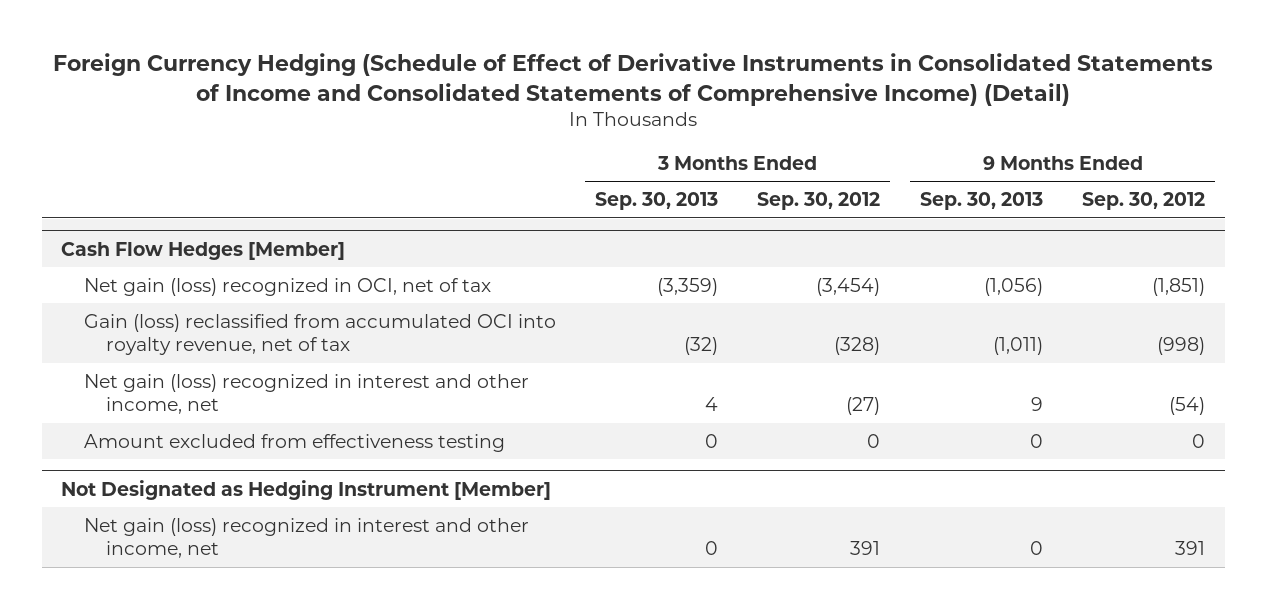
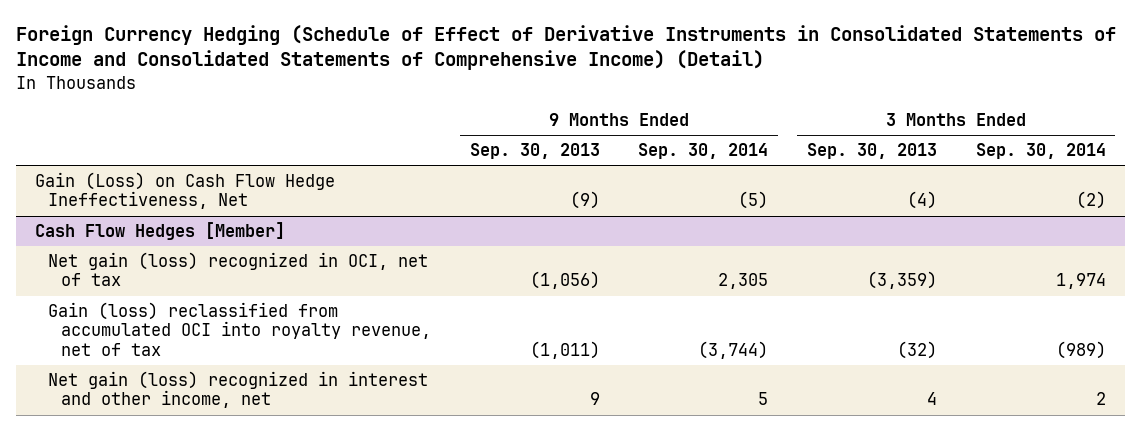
- | 3 Months Ended Sep. 30, 2013 | 3 Months Ended Sep. 30, 2012 | 9 Months Ended Sep. 30, 2013 | 9 Months Ended Sep. 30, 2012
+ | 9 Months Ended Sep. 30, 2013 | 9 Months Ended Sep. 30, 2014 | 3 Months Ended Sep. 30, 2013 | 3 Months Ended Sep. 30, 2014
+ Gain (Loss) on Cash Flow Hedge Ineffectiveness, Net | (9) | (5) | (4) | (2)
@ Cash Flow Hedges [Member]
- Amount excluded from effectiveness testing | 0 | 0 | 0 | 0
- Not Designated as Hedging Instrument [Member]
- Net gain (loss) recognized in interest and other income, net | 0 | 391 | 0 | 391

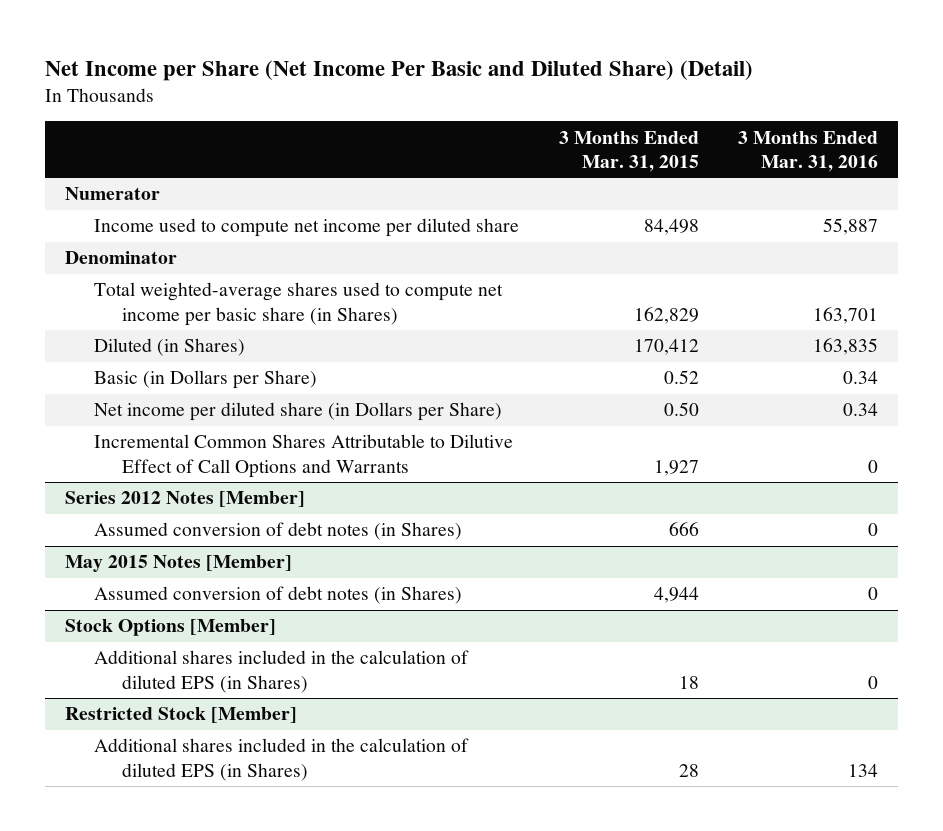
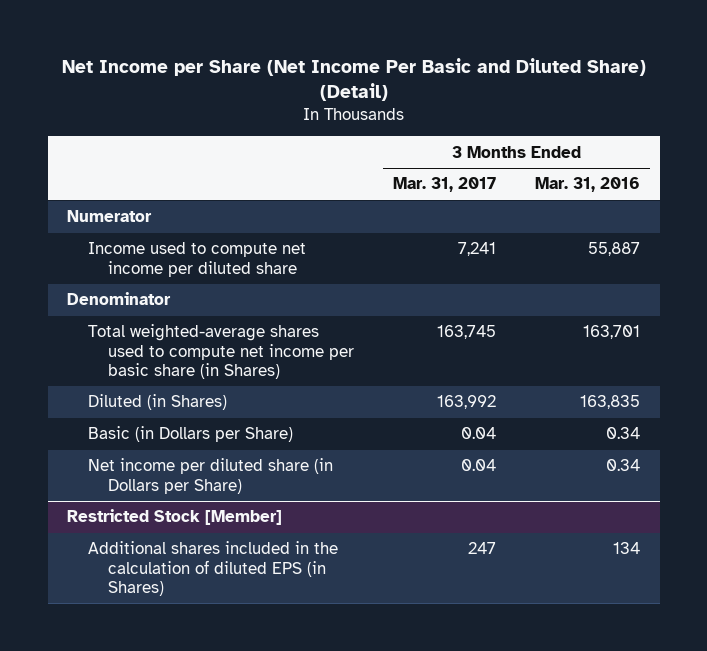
- | 3 Months Ended Mar. 31, 2015 | 3 Months Ended Mar. 31, 2016
+ | 3 Months Ended Mar. 31, 2017 | 3 Months Ended Mar. 31, 2016
- Incremental Common Shares Attributable to Dilutive Effect of Call Options and Warrants | 1,927 | 0
- Series 2012 Notes [Member]
- Assumed conversion of debt notes (in Shares) | 666 | 0
- May 2015 Notes [Member]
- Assumed conversion of debt notes (in Shares) | 4,944 | 0
- Stock Options [Member]
- Additional shares included in the calculation of diluted EPS (in Shares) | 18 | 0

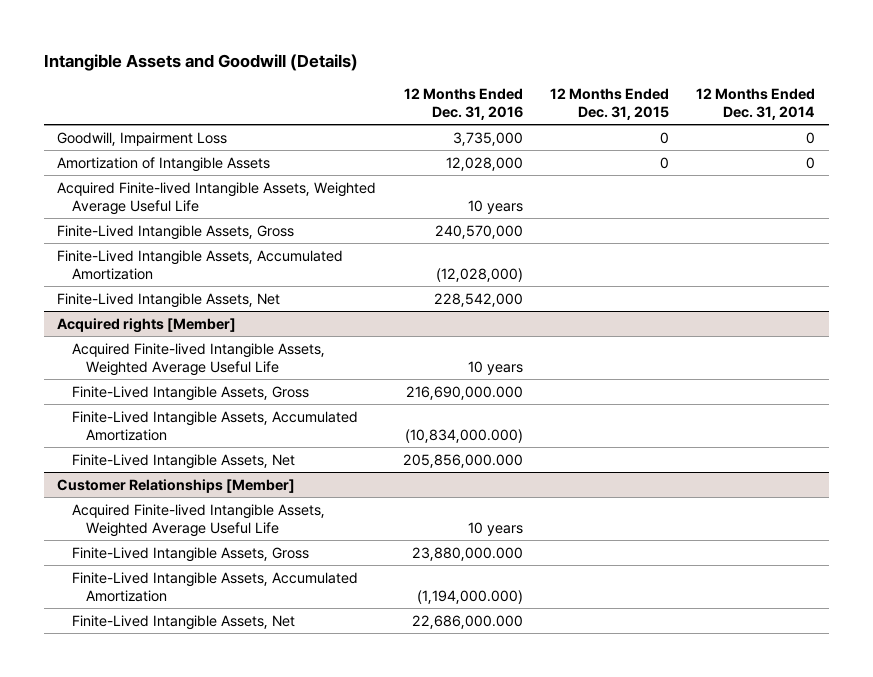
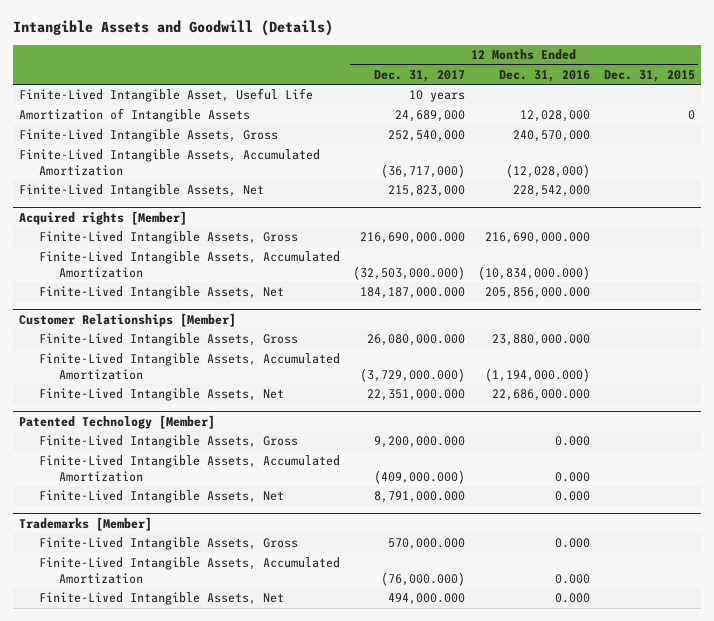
- | 12 Months Ended Dec. 31, 2016 | 12 Months Ended Dec. 31, 2015 | 12 Months Ended Dec. 31, 2014
+ | 12 Months Ended Dec. 31, 2017 | 12 Months Ended Dec. 31, 2016 | 12 Months Ended Dec. 31, 2015
- Goodwill, Impairment Loss | 3,735,000 | 0 | 0
+ Finite-Lived Intangible Asset, Useful Life | 10 years | |
- Acquired Finite-lived Intangible Assets, Weighted Average Useful Life | 10 years | |
@ Acquired rights [Member]
- Acquired Finite-lived Intangible Assets, Weighted Average Useful Life | 10 years | |
@ Customer Relationships [Member]
- Acquired Finite-lived Intangible Assets, Weighted Average Useful Life | 10 years | |
+ Patented Technology [Member]
+ Finite-Lived Intangible Assets, Gross | 9,200,000.000 | 0.000 |
+ Finite-Lived Intangible Assets, Accumulated Amortization | (409,000.000) | 0.000 |
+ Finite-Lived Intangible Assets, Net | 8,791,000.000 | 0.000 |
+ Trademarks [Member]
+ Finite-Lived Intangible Assets, Gross | 570,000.000 | 0.000 |
+ Finite-Lived Intangible Assets, Accumulated Amortization | (76,000.000) | 0.000 |
+ Finite-Lived Intangible Assets, Net | 494,000.000 | 0.000 |

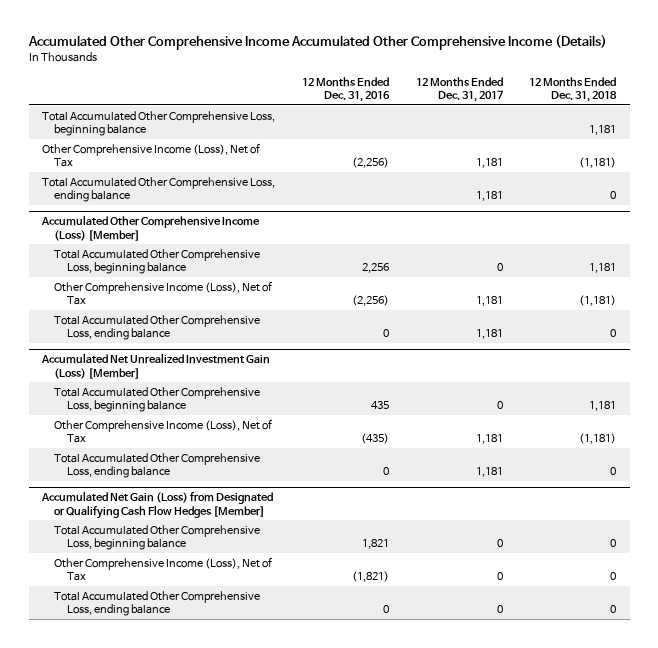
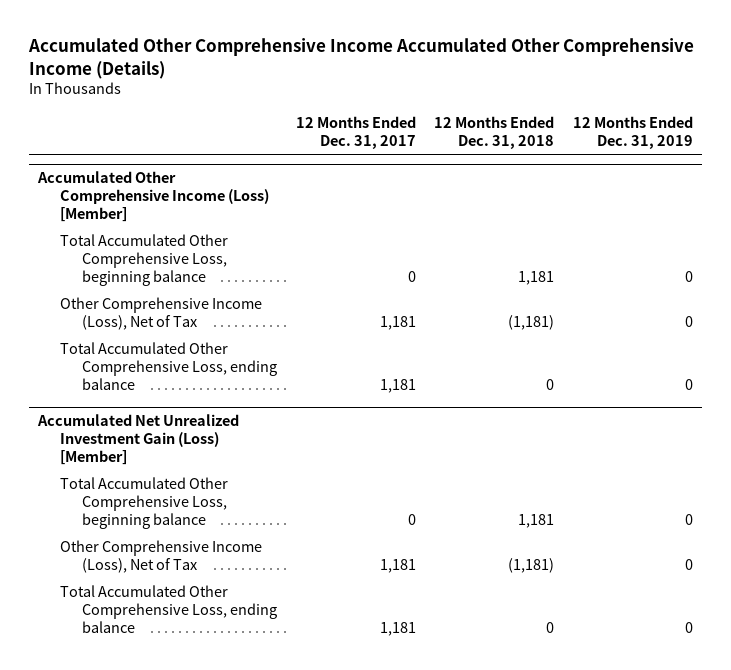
- | 12 Months Ended Dec. 31, 2016 | 12 Months Ended Dec. 31, 2017 | 12 Months Ended Dec. 31, 2018
+ | 12 Months Ended Dec. 31, 2017 | 12 Months Ended Dec. 31, 2018 | 12 Months Ended Dec. 31, 2019
- Total Accumulated Other Comprehensive Loss, beginning balance | | | 1,181
- Other Comprehensive Income (Loss), Net of Tax | (2,256) | 1,181 | (1,181)
- Total Accumulated Other Comprehensive Loss, ending balance | | 1,181 | 0
- Accumulated Net Gain (Loss) from Designated or Qualifying Cash Flow Hedges [Member]
- Total Accumulated Other Comprehensive Loss, beginning balance | 1,821 | 0 | 0
- Other Comprehensive Income (Loss), Net of Tax | (1,821) | 0 | 0
- Total Accumulated Other Comprehensive Loss, ending balance | 0 | 0 | 0

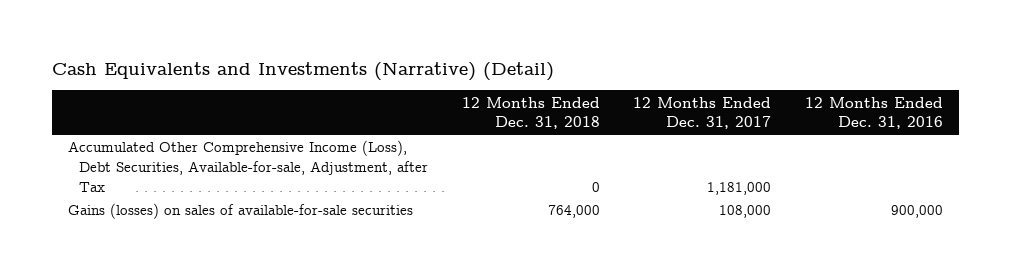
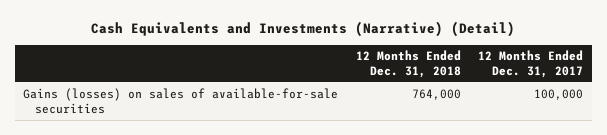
- | 12 Months Ended Dec. 31, 2018 | 12 Months Ended Dec. 31, 2017 | 12 Months Ended Dec. 31, 2016
+ | 12 Months Ended Dec. 31, 2018 | 12 Months Ended Dec. 31, 2017
- Accumulated Other Comprehensive Income (Loss), Debt Securities, Available-for-sale, Adjustment, after Tax | 0 | 1,181,000 |
- Gains (losses) on sales of available-for-sale securities | 764,000 | 108,000 | 900,000
+ Gains (losses) on sales of available-for-sale securities | 764,000 | 100,000

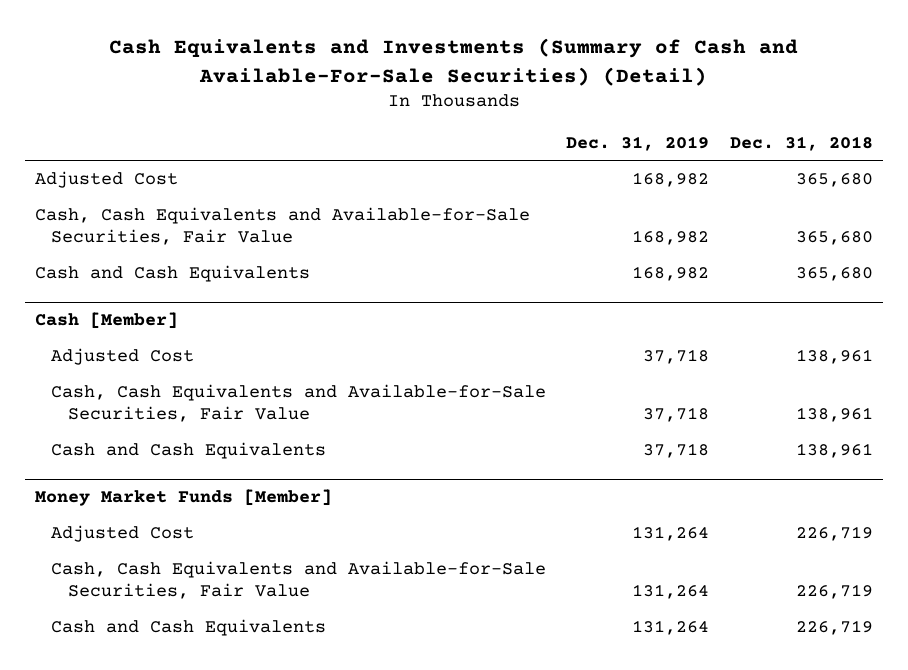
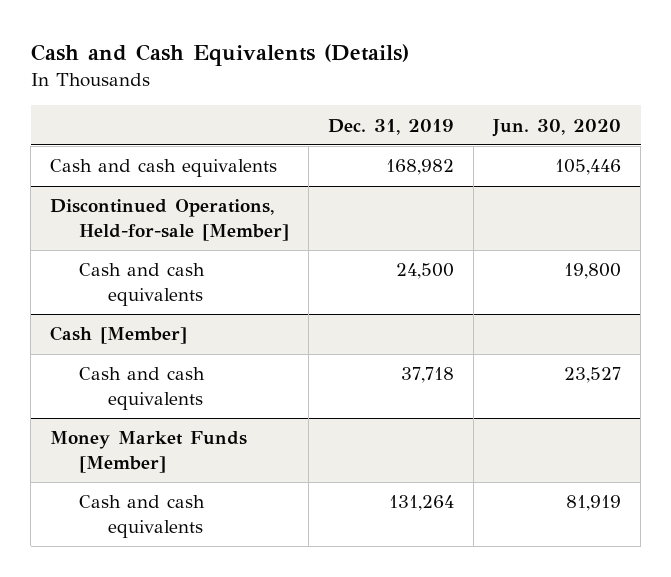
- Cash Equivalents and Investments (Summary of Cash and Available-For-Sale Securities) (Detail)
+ Cash and Cash Equivalents (Details)
- | Dec. 31, 2019 | Dec. 31, 2018
+ | Dec. 31, 2019 | Jun. 30, 2020
- Adjusted Cost | 168,982 | 365,680
- Cash, Cash Equivalents and Available-for-Sale Securities, Fair Value | 168,982 | 365,680
- Cash and Cash Equivalents | 168,982 | 365,680
+ Cash and cash equivalents | 168,982 | 105,446
+ Discontinued Operations, Held-for-sale [Member]
+ Cash and cash equivalents | 24,500 | 19,800
@ Cash [Member]
- Adjusted Cost | 37,718 | 138,961
- Cash, Cash Equivalents and Available-for-Sale Securities, Fair Value | 37,718 | 138,961
- Cash and Cash Equivalents | 37,718 | 138,961
+ Cash and cash equivalents | 37,718 | 23,527
@ Money Market Funds [Member]
- Adjusted Cost | 131,264 | 226,719
- Cash, Cash Equivalents and Available-for-Sale Securities, Fair Value | 131,264 | 226,719
- Cash and Cash Equivalents | 131,264 | 226,719
+ Cash and cash equivalents | 131,264 | 81,919

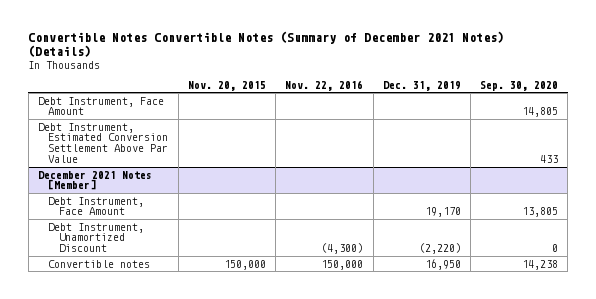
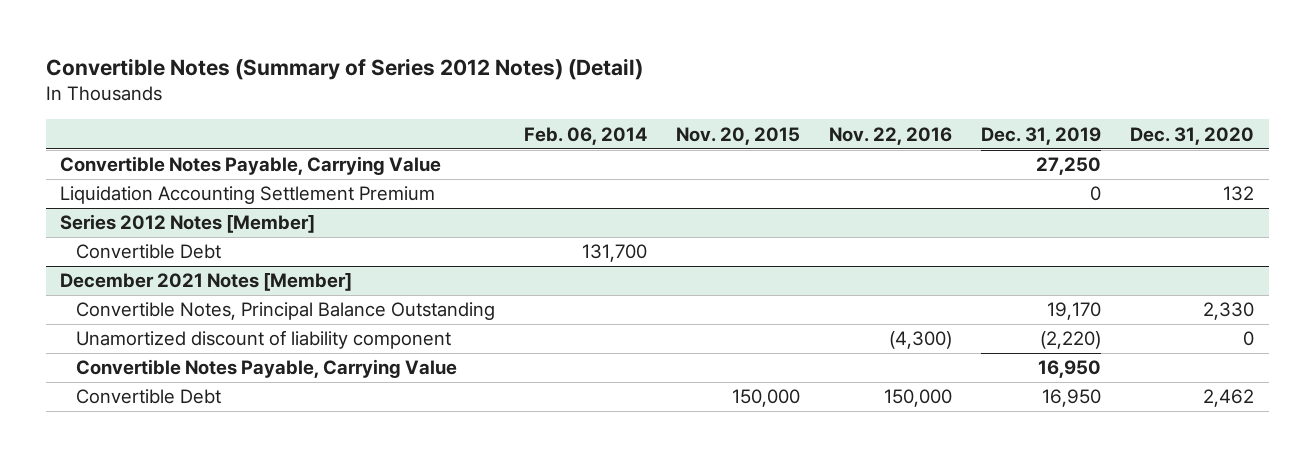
- Convertible Notes Convertible Notes (Summary of December 2021 Notes) (Details)
+ Convertible Notes (Summary of Series 2012 Notes) (Detail)
- | Nov. 20, 2015 | Nov. 22, 2016 | Dec. 31, 2019 | Sep. 30, 2020
+ | Feb. 06, 2014 | Nov. 20, 2015 | Nov. 22, 2016 | Dec. 31, 2019 | Dec. 31, 2020
- Debt Instrument, Face Amount | | | | 14,805
- Debt Instrument, Estimated Conversion Settlement Above Par Value | | | | 433
+ Convertible Notes Payable, Carrying Value | | | | 27,250 |
+ Liquidation Accounting Settlement Premium | | | | 0 | 132
+ Series 2012 Notes [Member]
+ Convertible Debt | 131,700 | | | |
@ December 2021 Notes [Member]
- Debt Instrument, Face Amount | | | 19,170 | 13,805
- Debt Instrument, Unamortized Discount | | (4,300) | (2,220) | 0
- Convertible notes | 150,000 | 150,000 | 16,950 | 14,238
+ Convertible Notes, Principal Balance Outstanding | | | | 19,170 | 2,330
+ Unamortized discount of liability component | | | (4,300) | (2,220) | 0
+ Convertible Notes Payable, Carrying Value | | | | 16,950 |
+ Convertible Debt | | 150,000 | 150,000 | 16,950 | 2,462

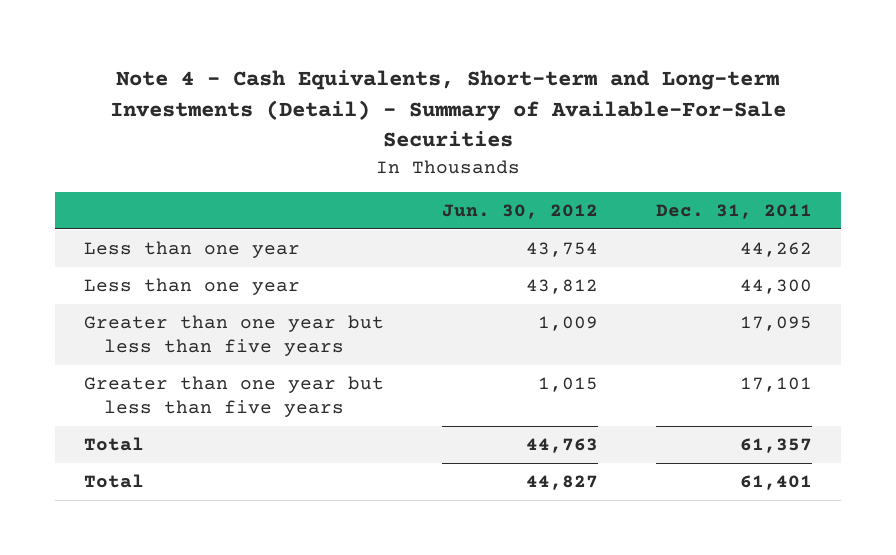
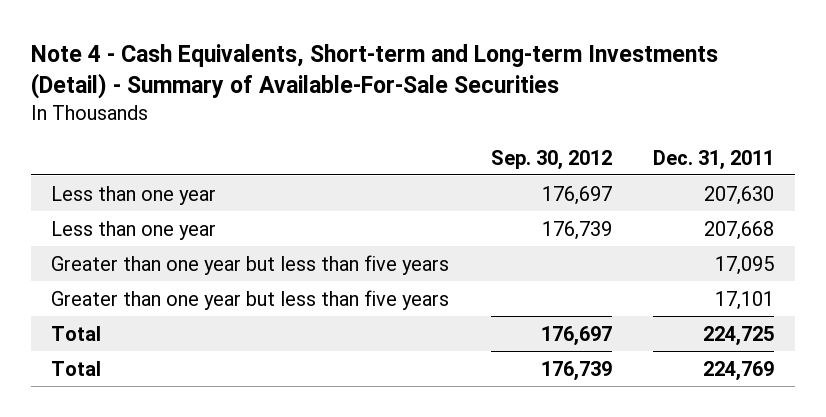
- | Jun. 30, 2012 | Dec. 31, 2011
+ | Sep. 30, 2012 | Dec. 31, 2011
- Less than one year | 43,754 | 44,262
- Less than one year | 43,812 | 44,300
+ Less than one year | 176,697 | 207,630
+ Less than one year | 176,739 | 207,668
- Total | 44,763 | 61,357
- Total | 44,827 | 61,401
+ Total | 176,697 | 224,725
+ Total | 176,739 | 224,769

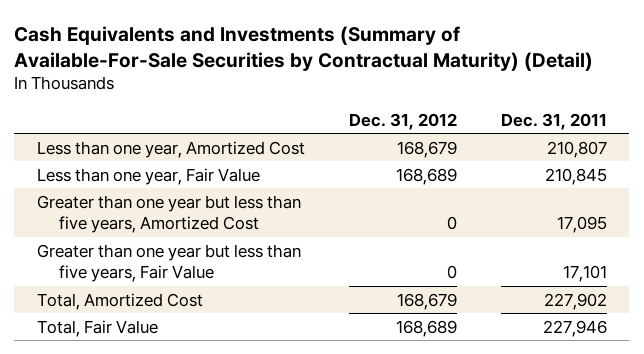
- Note 4 - Cash Equivalents, Short-term and Long-term Investments (Detail) - Summary of Available-For-Sale Securities
+ Cash Equivalents and Investments (Summary of Available-For-Sale Securities by Contractual Maturity) (Detail)
- | Sep. 30, 2012 | Dec. 31, 2011
+ | Dec. 31, 2012 | Dec. 31, 2011
- Less than one year | 176,697 | 207,630
- Less than one year | 176,739 | 207,668
- Greater than one year but less than five years | | 17,095
- Greater than one year but less than five years | | 17,101
- Total | 176,697 | 224,725
- Total | 176,739 | 224,769
+ Less than one year, Amortized Cost | 168,679 | 210,807
+ Less than one year, Fair Value | 168,689 | 210,845
+ Greater than one year but less than five years, Amortized Cost | 0 | 17,095
+ Greater than one year but less than five years, Fair Value | 0 | 17,101
+ Total, Amortized Cost | 168,679 | 227,902
+ Total, Fair Value | 168,689 | 227,946

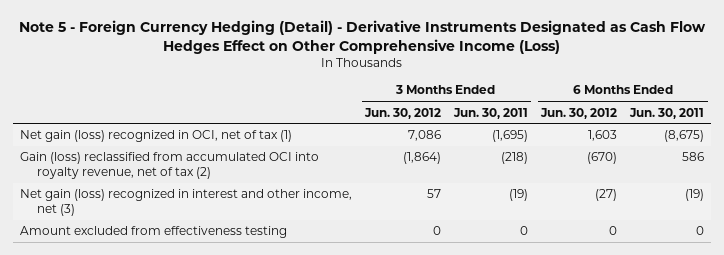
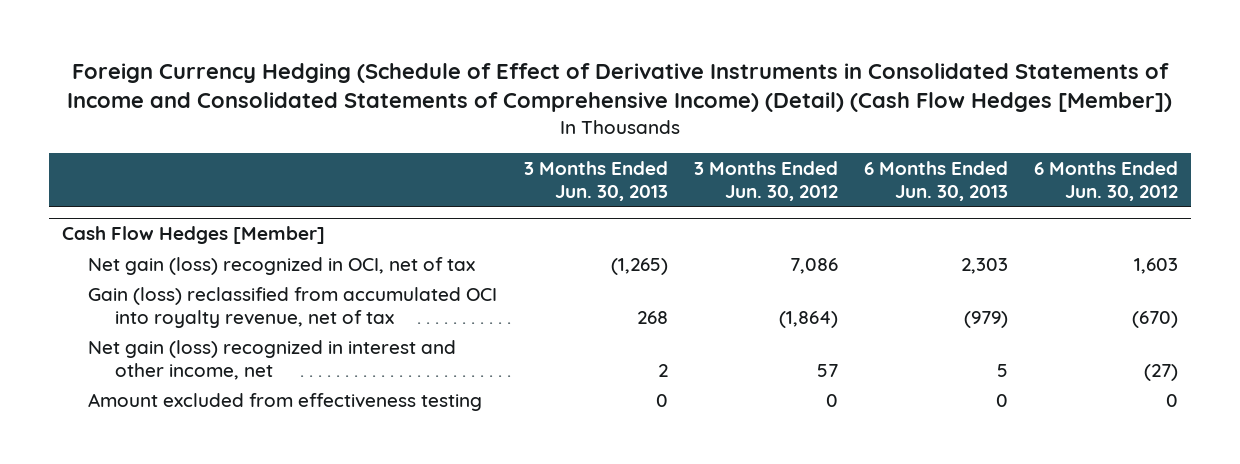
- Note 5 - Foreign Currency Hedging (Detail) - Derivative Instruments Designated as Cash Flow Hedges Effect on Other Comprehensive Income (Loss)
+ Foreign Currency Hedging (Schedule of Effect of Derivative Instruments in Consolidated Statements of Income and Consolidated Statements of Comprehensive Income) (Detail) (Cash Flow Hedges [Member])
- | 3 Months Ended Jun. 30, 2012 | 3 Months Ended Jun. 30, 2011 | 6 Months Ended Jun. 30, 2012 | 6 Months Ended Jun. 30, 2011
+ | 3 Months Ended Jun. 30, 2013 | 3 Months Ended Jun. 30, 2012 | 6 Months Ended Jun. 30, 2013 | 6 Months Ended Jun. 30, 2012
- Net gain (loss) recognized in OCI, net of tax (1) | 7,086 | (1,695) | 1,603 | (8,675)
- Gain (loss) reclassified from accumulated OCI into royalty revenue, net of tax (2) | (1,864) | (218) | (670) | 586
- Net gain (loss) recognized in interest and other income, net (3) | 57 | (19) | (27) | (19)
+ Cash Flow Hedges [Member]
+ Net gain (loss) recognized in OCI, net of tax | (1,265) | 7,086 | 2,303 | 1,603
+ Gain (loss) reclassified from accumulated OCI into royalty revenue, net of tax | 268 | (1,864) | (979) | (670)
+ Net gain (loss) recognized in interest and other income, net | 2 | 57 | 5 | (27)

